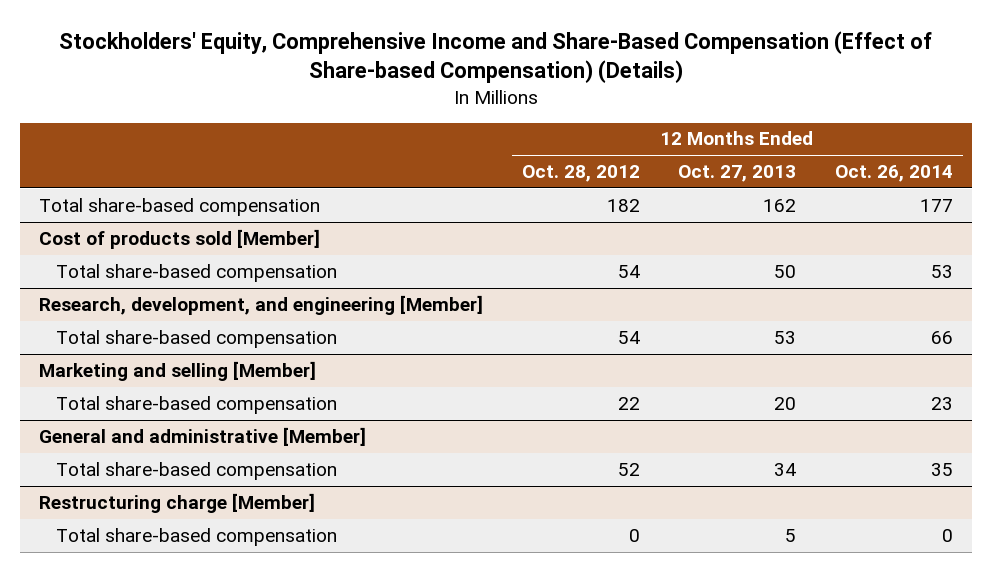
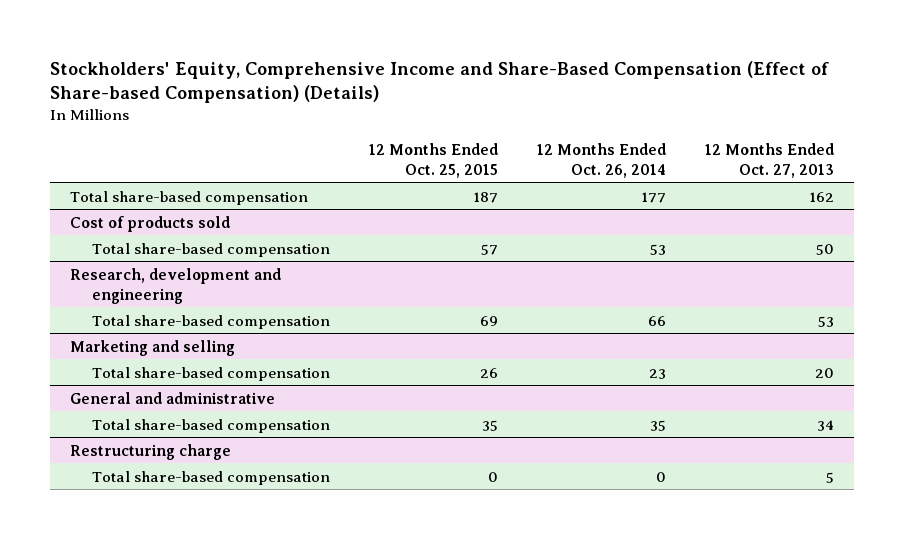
- | 12 Months Ended Oct. 28, 2012 | 12 Months Ended Oct. 27, 2013 | 12 Months Ended Oct. 26, 2014
+ | 12 Months Ended Oct. 25, 2015 | 12 Months Ended Oct. 26, 2014 | 12 Months Ended Oct. 27, 2013
- Cost of products sold [Member]
+ Cost of products sold
- Research, development, and engineering [Member]
+ Research, development and engineering
- Marketing and selling [Member]
+ Marketing and selling
- General and administrative [Member]
+ General and administrative
- Restructuring charge [Member]
+ Restructuring charge

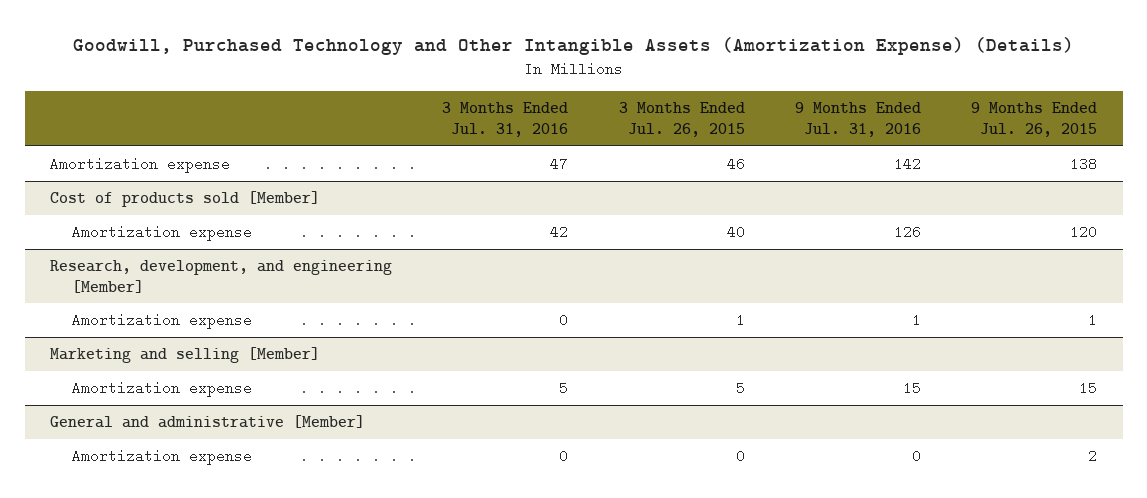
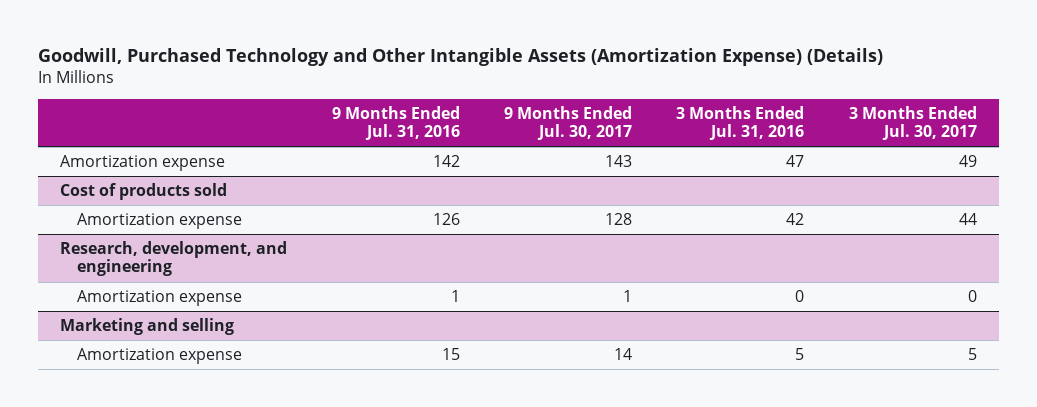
- | 3 Months Ended Jul. 31, 2016 | 3 Months Ended Jul. 26, 2015 | 9 Months Ended Jul. 31, 2016 | 9 Months Ended Jul. 26, 2015
+ | 9 Months Ended Jul. 31, 2016 | 9 Months Ended Jul. 30, 2017 | 3 Months Ended Jul. 31, 2016 | 3 Months Ended Jul. 30, 2017
- Cost of products sold [Member]
+ Cost of products sold
- Research, development, and engineering [Member]
+ Research, development, and engineering
- Marketing and selling [Member]
+ Marketing and selling
- General and administrative [Member]
- Amortization expense | 0 | 0 | 0 | 2

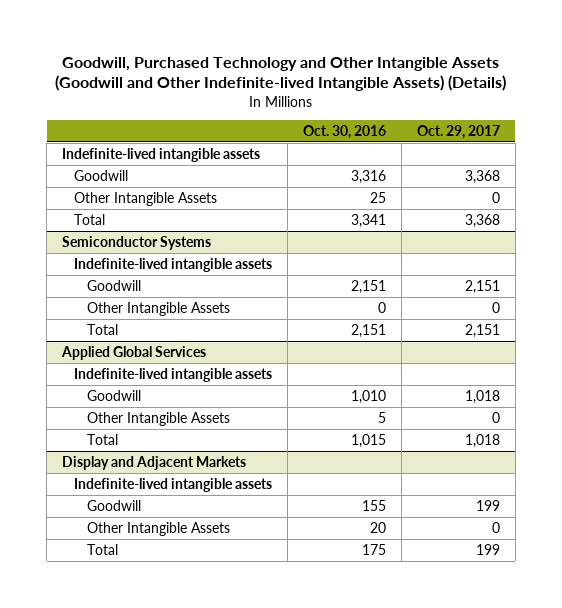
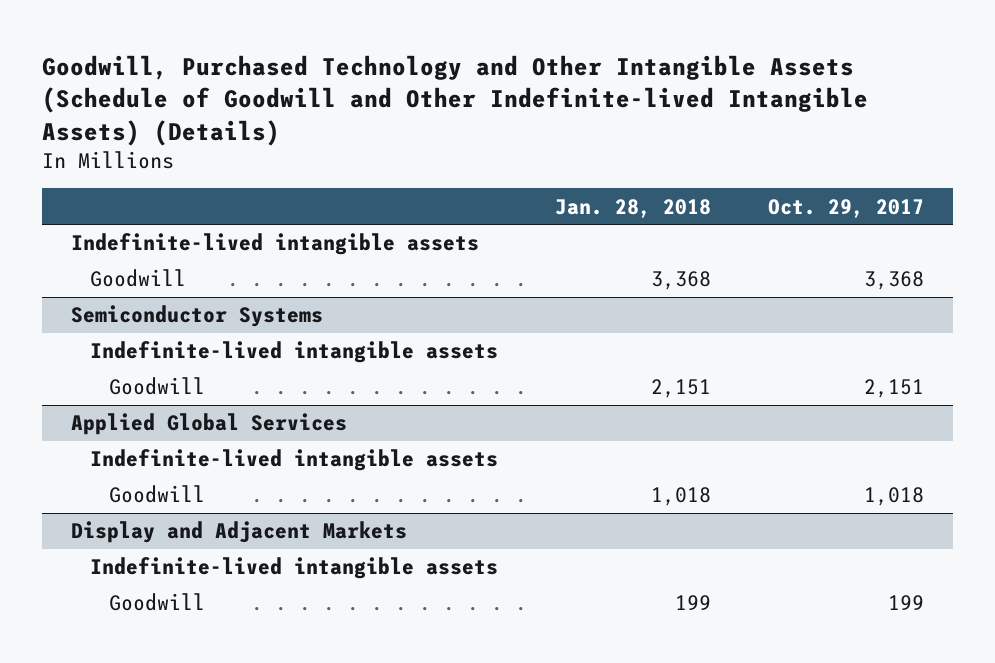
- Goodwill, Purchased Technology and Other Intangible Assets (Goodwill and Other Indefinite-lived Intangible Assets) (Details)
+ Goodwill, Purchased Technology and Other Intangible Assets (Schedule of Goodwill and Other Indefinite-lived Intangible Assets) (Details)
- | Oct. 30, 2016 | Oct. 29, 2017
+ | Jan. 28, 2018 | Oct. 29, 2017
- Other Intangible Assets | 25 | 0
- Total | 3,341 | 3,368
@ Semiconductor Systems
- Other Intangible Assets | 0 | 0
- Total | 2,151 | 2,151
@ Applied Global Services
- Other Intangible Assets | 5 | 0
- Total | 1,015 | 1,018
@ Display and Adjacent Markets
- Other Intangible Assets | 20 | 0
- Total | 175 | 199

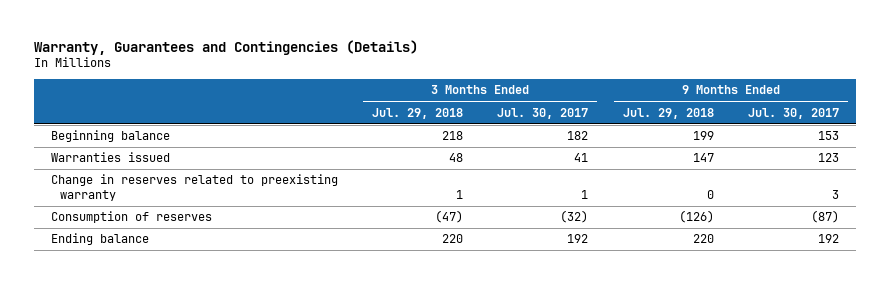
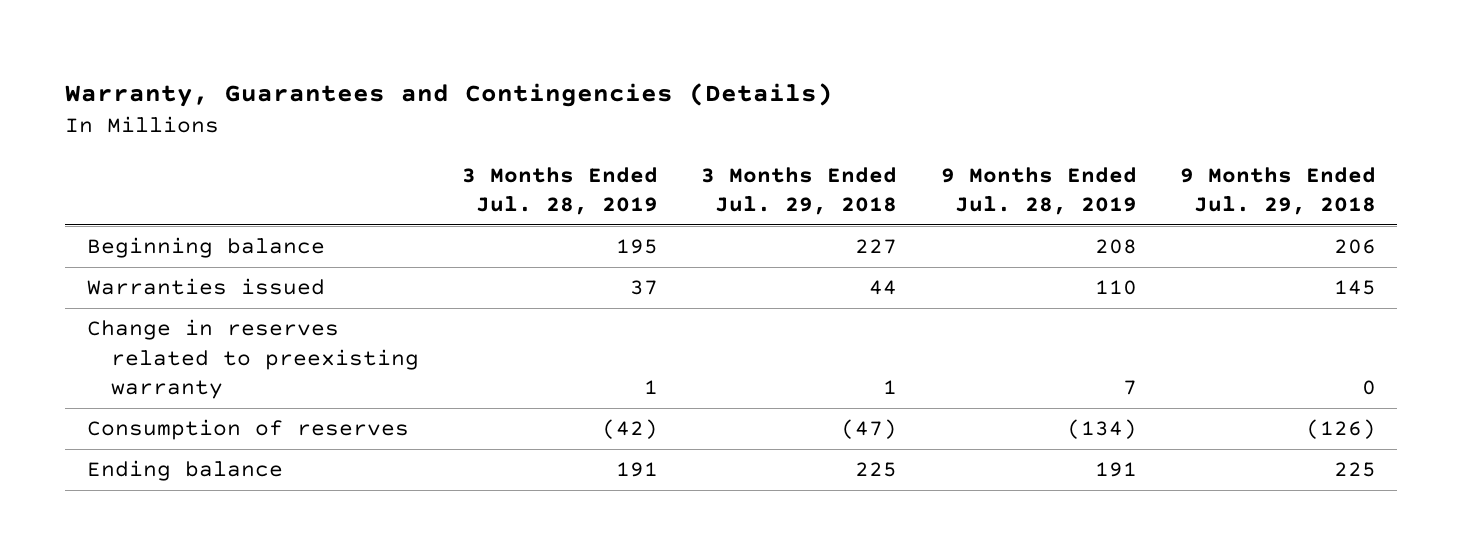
- | 3 Months Ended Jul. 29, 2018 | 3 Months Ended Jul. 30, 2017 | 9 Months Ended Jul. 29, 2018 | 9 Months Ended Jul. 30, 2017
+ | 3 Months Ended Jul. 28, 2019 | 3 Months Ended Jul. 29, 2018 | 9 Months Ended Jul. 28, 2019 | 9 Months Ended Jul. 29, 2018
- Beginning balance | 218 | 182 | 199 | 153
- Warranties issued | 48 | 41 | 147 | 123
+ Beginning balance | 195 | 227 | 208 | 206
+ Warranties issued | 37 | 44 | 110 | 145
- Ending balance | 220 | 192 | 220 | 192
+ Ending balance | 191 | 225 | 191 | 225

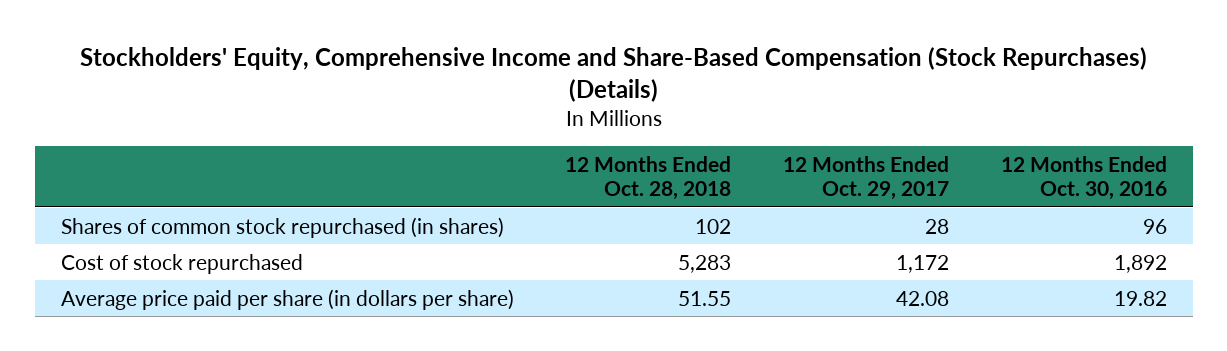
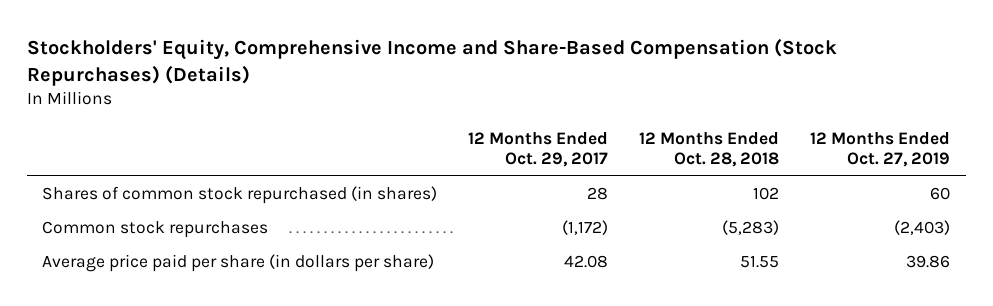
- | 12 Months Ended Oct. 28, 2018 | 12 Months Ended Oct. 29, 2017 | 12 Months Ended Oct. 30, 2016
+ | 12 Months Ended Oct. 29, 2017 | 12 Months Ended Oct. 28, 2018 | 12 Months Ended Oct. 27, 2019
- Cost of stock repurchased | 5,283 | 1,172 | 1,892
+ Common stock repurchases | (1,172) | (5,283) | (2,403)

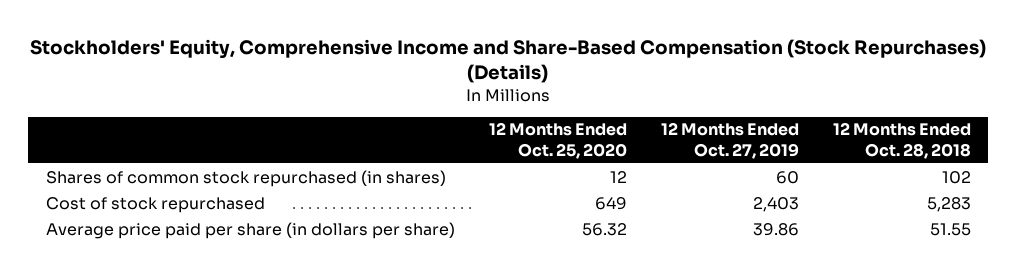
- | 12 Months Ended Oct. 29, 2017 | 12 Months Ended Oct. 28, 2018 | 12 Months Ended Oct. 27, 2019
+ | 12 Months Ended Oct. 25, 2020 | 12 Months Ended Oct. 27, 2019 | 12 Months Ended Oct. 28, 2018
- Common stock repurchases | (1,172) | (5,283) | (2,403)
+ Cost of stock repurchased | 649 | 2,403 | 5,283

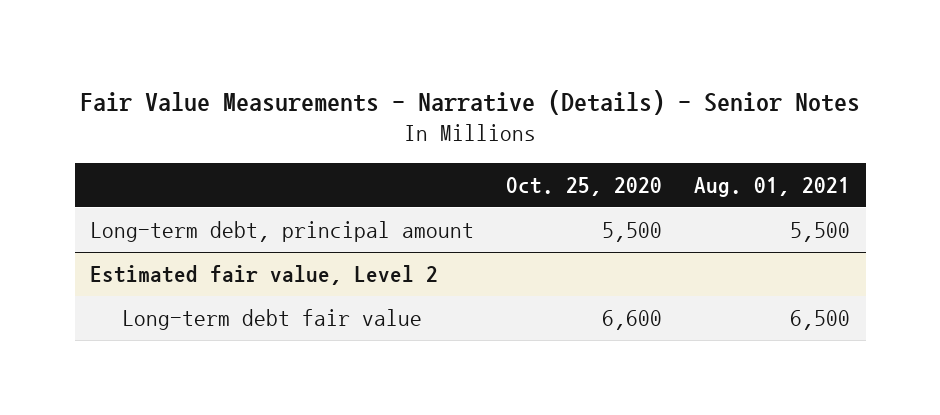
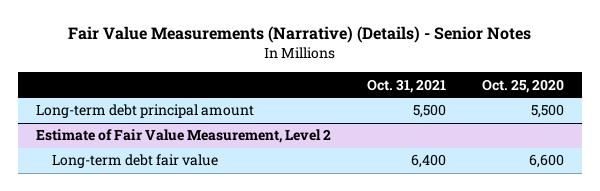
- Fair Value Measurements - Narrative (Details) - Senior Notes
+ Fair Value Measurements (Narrative) (Details) - Senior Notes
- | Oct. 25, 2020 | Aug. 01, 2021
+ | Oct. 31, 2021 | Oct. 25, 2020
- Long-term debt, principal amount | 5,500 | 5,500
- Estimated fair value, Level 2
+ Long-term debt principal amount | 5,500 | 5,500
+ Estimate of Fair Value Measurement, Level 2

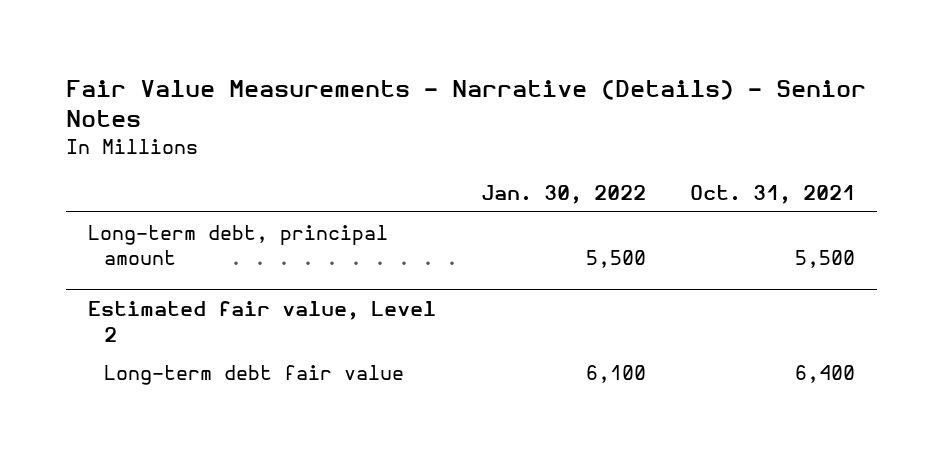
- Fair Value Measurements (Narrative) (Details) - Senior Notes
+ Fair Value Measurements - Narrative (Details) - Senior Notes
- | Oct. 31, 2021 | Oct. 25, 2020
+ | Jan. 30, 2022 | Oct. 31, 2021
- Long-term debt principal amount | 5,500 | 5,500
- Estimate of Fair Value Measurement, Level 2
+ Long-term debt, principal amount | 5,500 | 5,500
+ Estimated fair value, Level 2

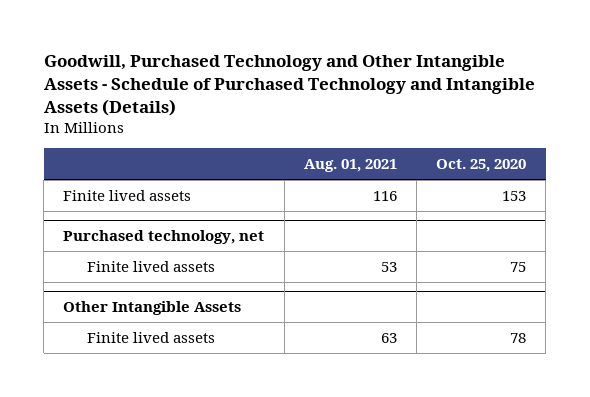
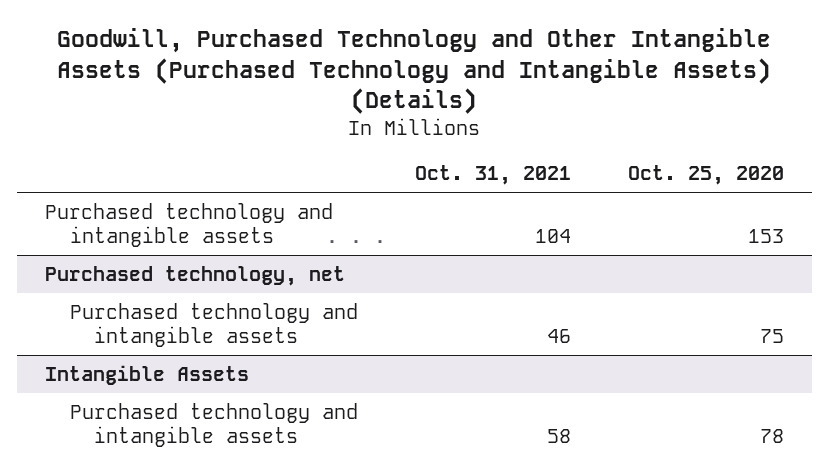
- Goodwill, Purchased Technology and Other Intangible Assets - Schedule of Purchased Technology and Intangible Assets (Details)
+ Goodwill, Purchased Technology and Other Intangible Assets (Purchased Technology and Intangible Assets) (Details)
- | Aug. 01, 2021 | Oct. 25, 2020
+ | Oct. 31, 2021 | Oct. 25, 2020
- Finite lived assets | 116 | 153
+ Purchased technology and intangible assets | 104 | 153
@ Purchased technology, net
- Finite lived assets | 53 | 75
- Other Intangible Assets
- Finite lived assets | 63 | 78
@ Purchased technology, net
+ Purchased technology and intangible assets | 46 | 75
+ Intangible Assets
+ Purchased technology and intangible assets | 58 | 78

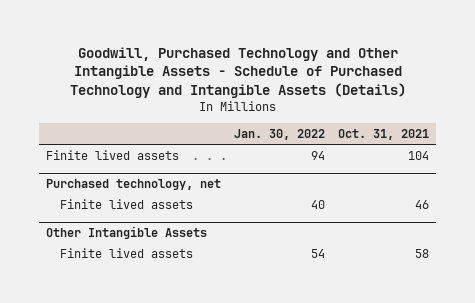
- Goodwill, Purchased Technology and Other Intangible Assets (Purchased Technology and Intangible Assets) (Details)
+ Goodwill, Purchased Technology and Other Intangible Assets - Schedule of Purchased Technology and Intangible Assets (Details)
- | Oct. 31, 2021 | Oct. 25, 2020
+ | Jan. 30, 2022 | Oct. 31, 2021
- Purchased technology and intangible assets | 104 | 153
+ Finite lived assets | 94 | 104
@ Purchased technology, net
- Purchased technology and intangible assets | 46 | 75
- Intangible Assets
- Purchased technology and intangible assets | 58 | 78
@ Purchased technology, net
+ Finite lived assets | 40 | 46
+ Other Intangible Assets
+ Finite lived assets | 54 | 58

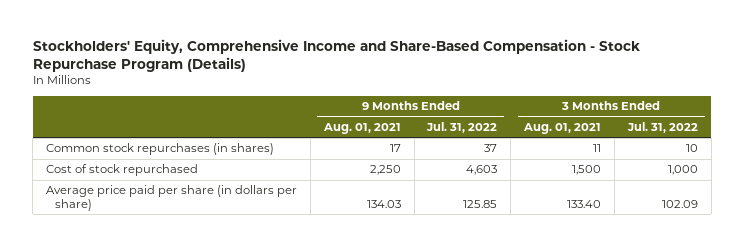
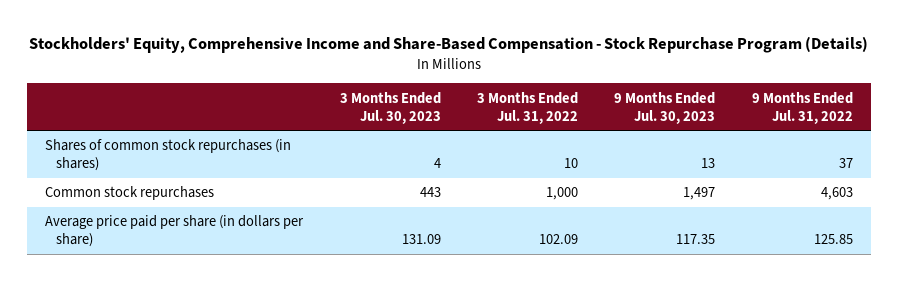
- | 9 Months Ended Aug. 01, 2021 | 9 Months Ended Jul. 31, 2022 | 3 Months Ended Aug. 01, 2021 | 3 Months Ended Jul. 31, 2022
+ | 3 Months Ended Jul. 30, 2023 | 3 Months Ended Jul. 31, 2022 | 9 Months Ended Jul. 30, 2023 | 9 Months Ended Jul. 31, 2022
- Common stock repurchases (in shares) | 17 | 37 | 11 | 10
- Cost of stock repurchased | 2,250 | 4,603 | 1,500 | 1,000
+ Shares of common stock repurchases (in shares) | 4 | 10 | 13 | 37
+ Common stock repurchases | 443 | 1,000 | 1,497 | 4,603

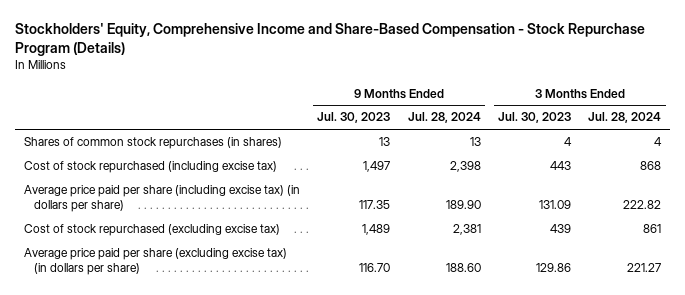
- | 3 Months Ended Jul. 30, 2023 | 3 Months Ended Jul. 31, 2022 | 9 Months Ended Jul. 30, 2023 | 9 Months Ended Jul. 31, 2022
+ | 9 Months Ended Jul. 30, 2023 | 9 Months Ended Jul. 28, 2024 | 3 Months Ended Jul. 30, 2023 | 3 Months Ended Jul. 28, 2024
- Common stock repurchases | 443 | 1,000 | 1,497 | 4,603
- Average price paid per share (in dollars per share) | 131.09 | 102.09 | 117.35 | 125.85
+ Cost of stock repurchased (including excise tax) | 1,497 | 2,398 | 443 | 868
+ Average price paid per share (including excise tax) (in dollars per share) | 117.35 | 189.90 | 131.09 | 222.82
+ Cost of stock repurchased (excluding excise tax) | 1,489 | 2,381 | 439 | 861
+ Average price paid per share (excluding excise tax) (in dollars per share) | 116.70 | 188.60 | 129.86 | 221.27

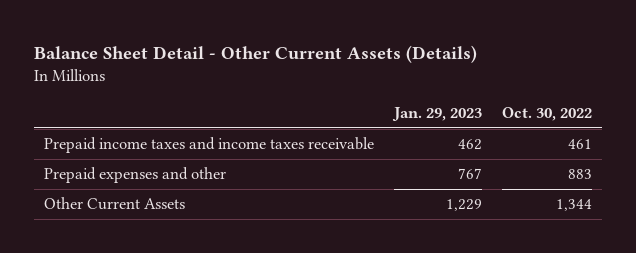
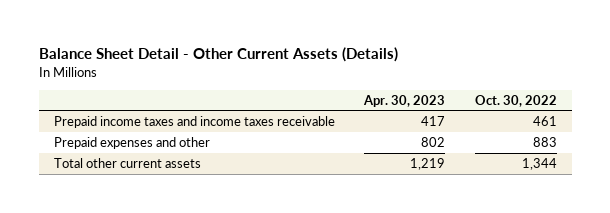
- | Jan. 29, 2023 | Oct. 30, 2022
+ | Apr. 30, 2023 | Oct. 30, 2022
- Other Current Assets | 1,229 | 1,344
+ Total other current assets | 1,219 | 1,344

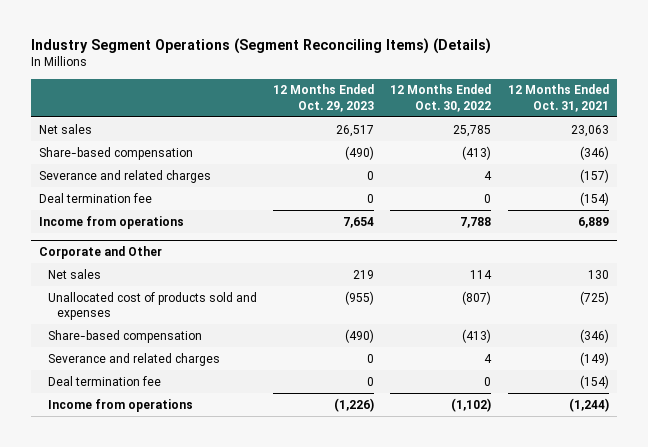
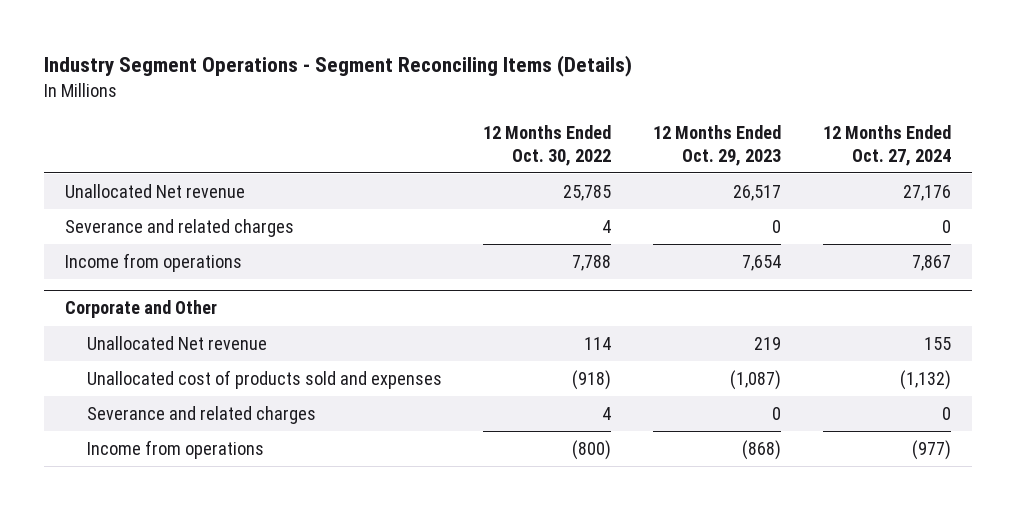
- Industry Segment Operations (Segment Reconciling Items) (Details)
+ Industry Segment Operations - Segment Reconciling Items (Details)
- | 12 Months Ended Oct. 29, 2023 | 12 Months Ended Oct. 30, 2022 | 12 Months Ended Oct. 31, 2021
+ | 12 Months Ended Oct. 30, 2022 | 12 Months Ended Oct. 29, 2023 | 12 Months Ended Oct. 27, 2024
- Net sales | 26,517 | 25,785 | 23,063
- Share-based compensation | (490) | (413) | (346)
+ Unallocated Net revenue | 25,785 | 26,517 | 27,176
- Deal termination fee | 0 | 0 | (154)
@ Corporate and Other
- Net sales | 219 | 114 | 130
- Unallocated cost of products sold and expenses | (955) | (807) | (725)
- Share-based compensation | (490) | (413) | (346)
+ Unallocated Net revenue | 114 | 219 | 155
+ Unallocated cost of products sold and expenses | (918) | (1,087) | (1,132)
- Deal termination fee | 0 | 0 | (154)
- Income from operations | (1,226) | (1,102) | (1,244)
+ Income from operations | (800) | (868) | (977)

